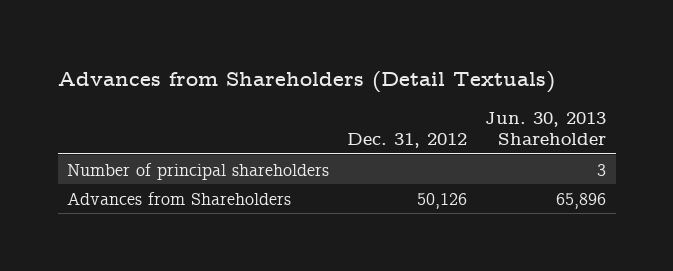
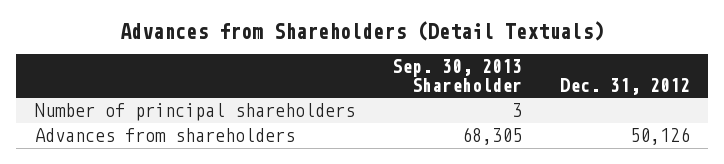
- | Dec. 31, 2012 | Jun. 30, 2013 Shareholder
+ | Sep. 30, 2013 Shareholder | Dec. 31, 2012
- Advances from Shareholders | 50,126 | 65,896
+ Advances from shareholders | 68,305 | 50,126

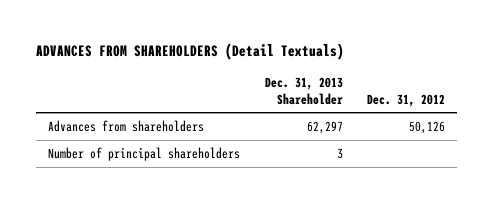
- Advances from Shareholders (Detail Textuals)
+ ADVANCES FROM SHAREHOLDERS (Detail Textuals)
- | Sep. 30, 2013 Shareholder | Dec. 31, 2012
+ | Dec. 31, 2013 Shareholder | Dec. 31, 2012
moved down: Number of principal shareholders | 3 |

